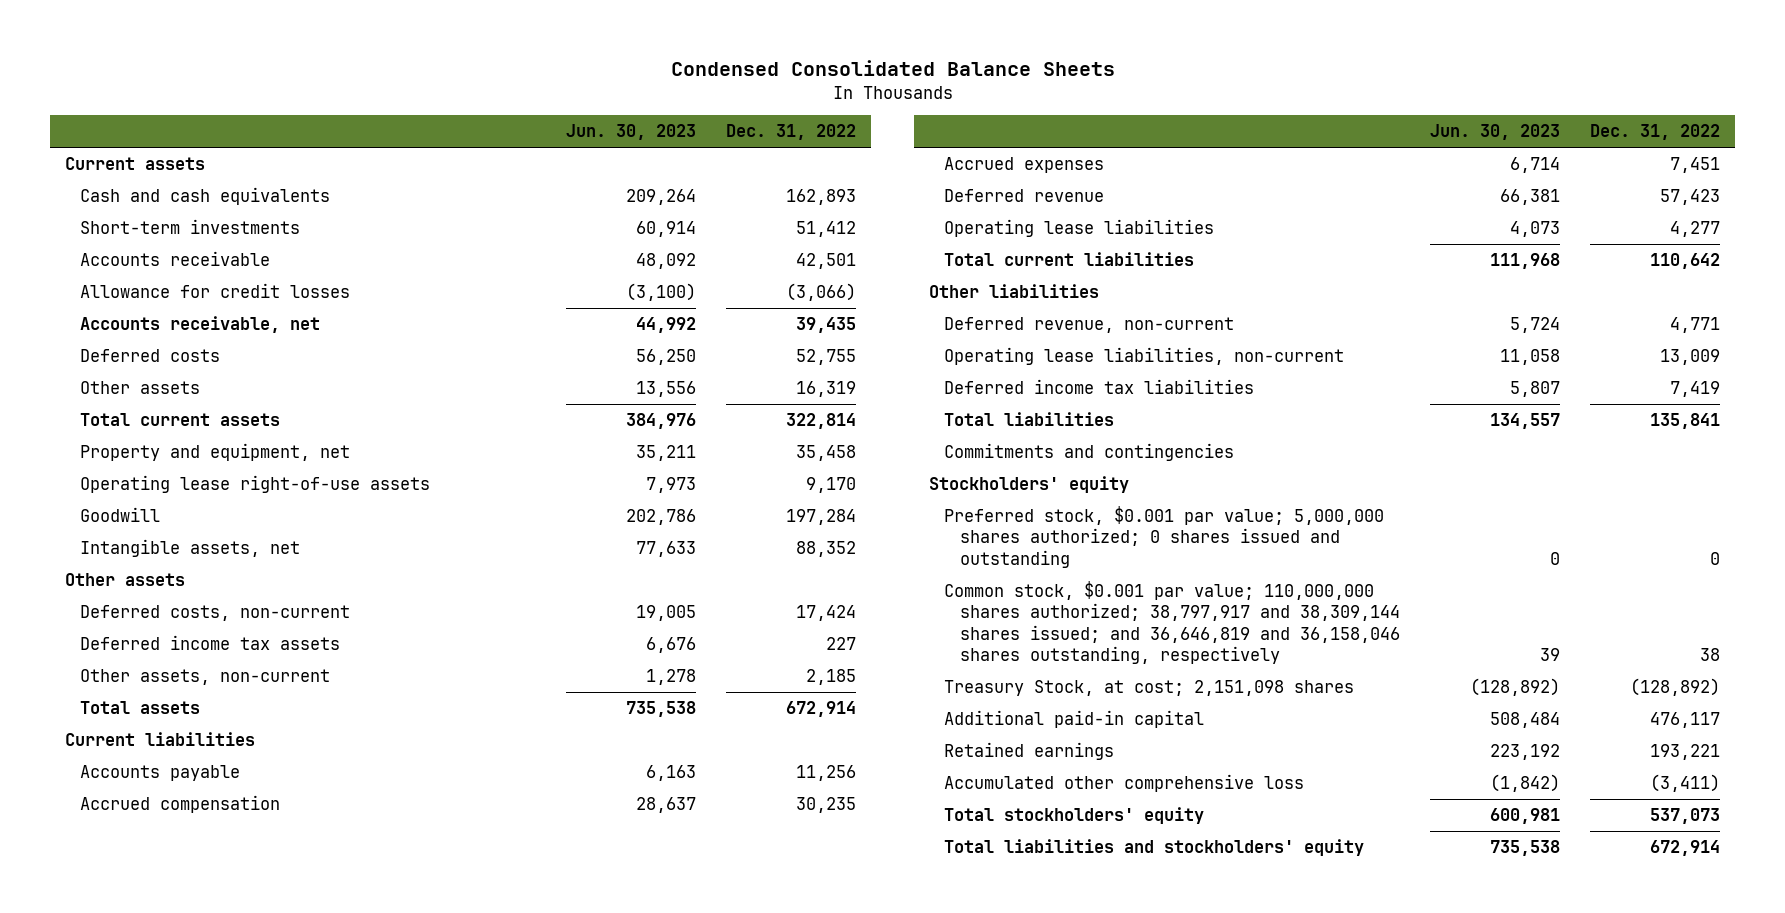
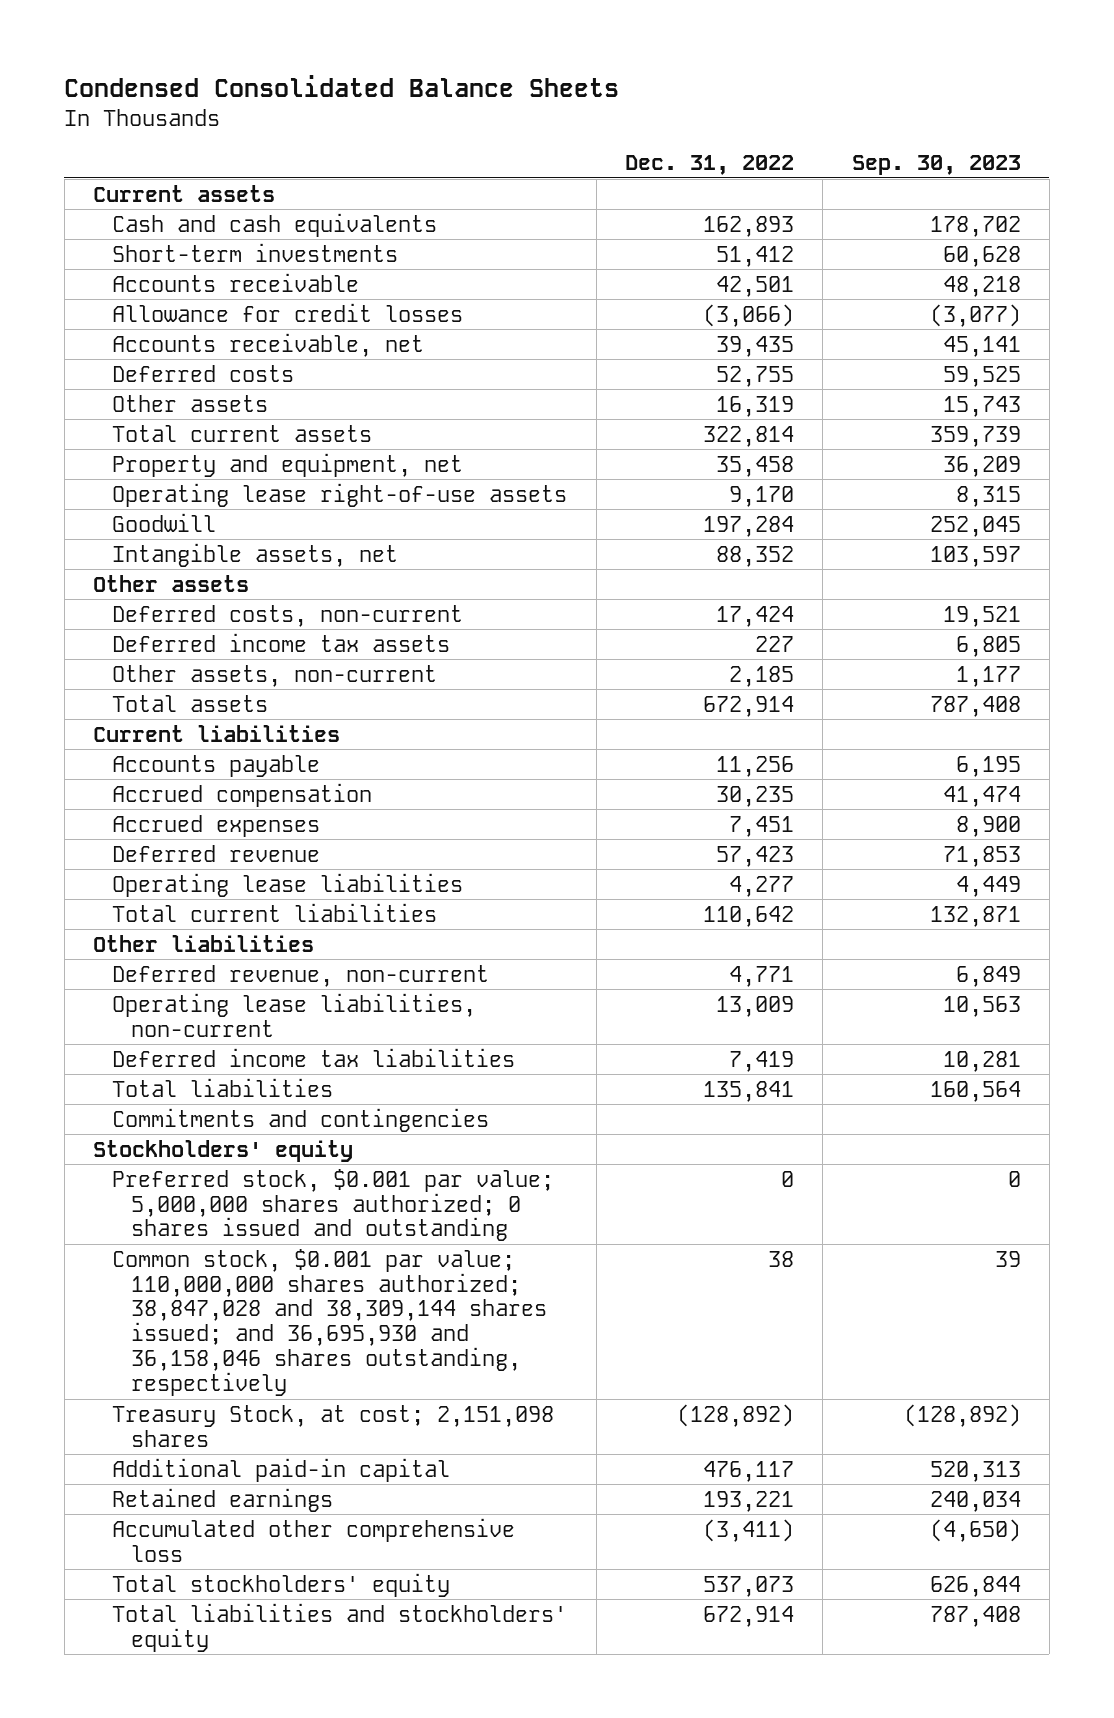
- | Jun. 30, 2023 | Dec. 31, 2022
+ | Dec. 31, 2022 | Sep. 30, 2023
- Common stock, $0.001 par value; 110,000,000 shares authorized; 38,797,917 and 38,309,144 shares issued; and 36,646,819 and 36,158,046 shares outstanding, respectively | 39 | 38
+ Common stock, $0.001 par value; 110,000,000 shares authorized; 38,847,028 and 38,309,144 shares issued; and 36,695,930 and 36,158,046 shares outstanding, respectively | 38 | 39

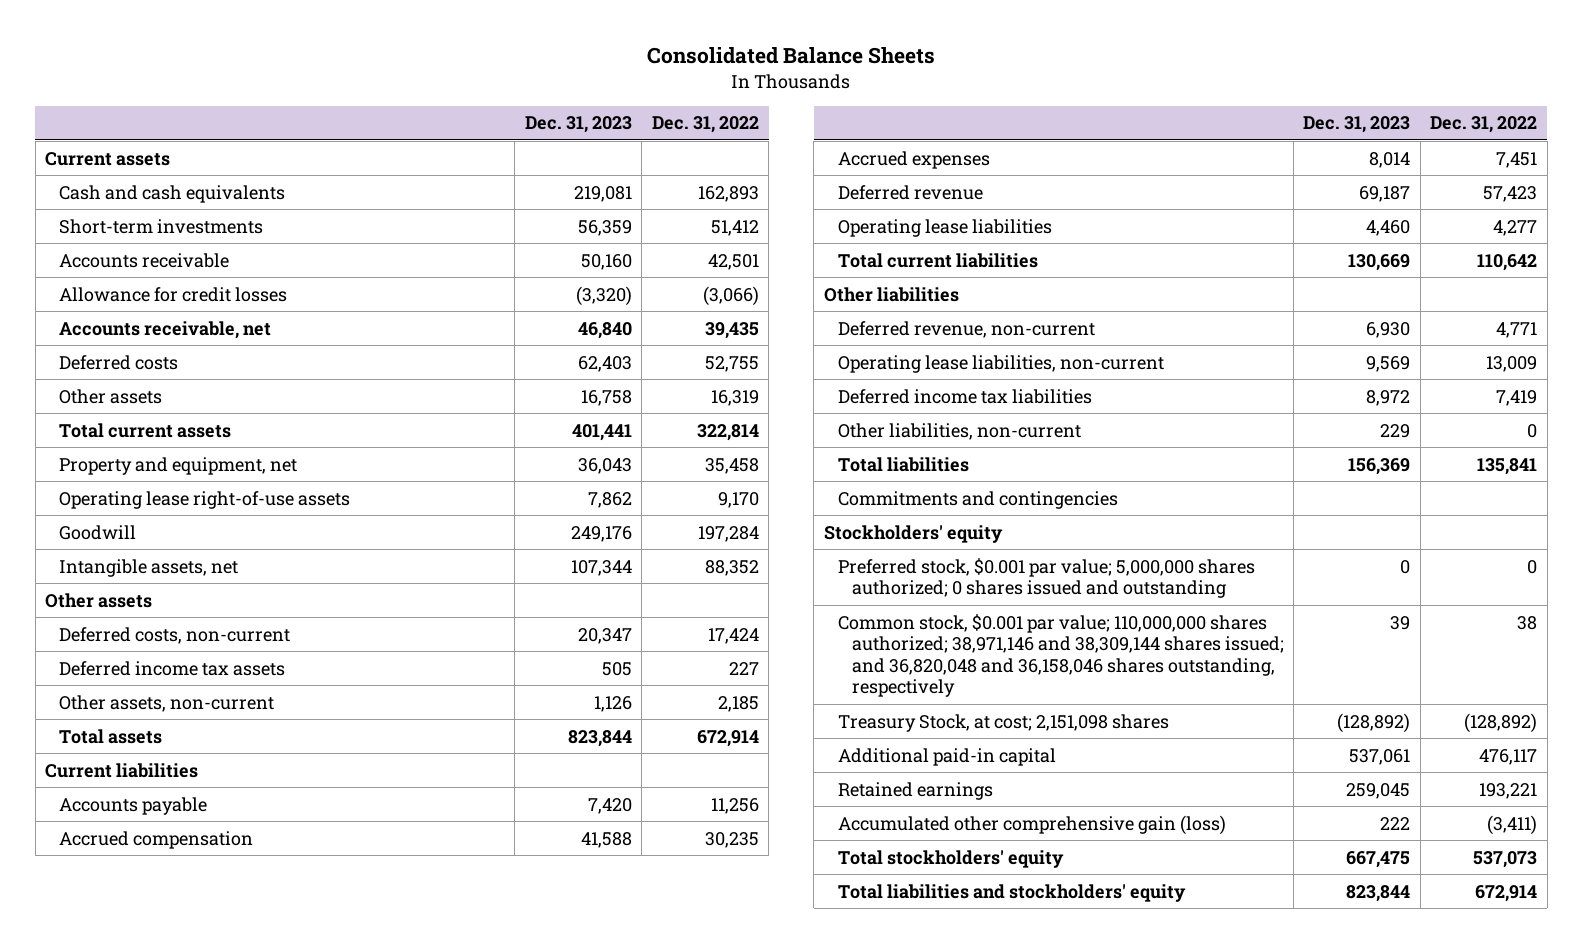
- Condensed Consolidated Balance Sheets
+ Consolidated Balance Sheets
- | Dec. 31, 2022 | Sep. 30, 2023
+ | Dec. 31, 2023 | Dec. 31, 2022
+ Other liabilities, non-current | 229 | 0
- Common stock, $0.001 par value; 110,000,000 shares authorized; 38,847,028 and 38,309,144 shares issued; and 36,695,930 and 36,158,046 shares outstanding, respectively | 38 | 39
+ Common stock, $0.001 par value; 110,000,000 shares authorized; 38,971,146 and 38,309,144 shares issued; and 36,820,048 and 36,158,046 shares outstanding, respectively | 39 | 38
- Accumulated other comprehensive loss | (3,411) | (4,650)
+ Accumulated other comprehensive gain (loss) | 222 | (3,411)

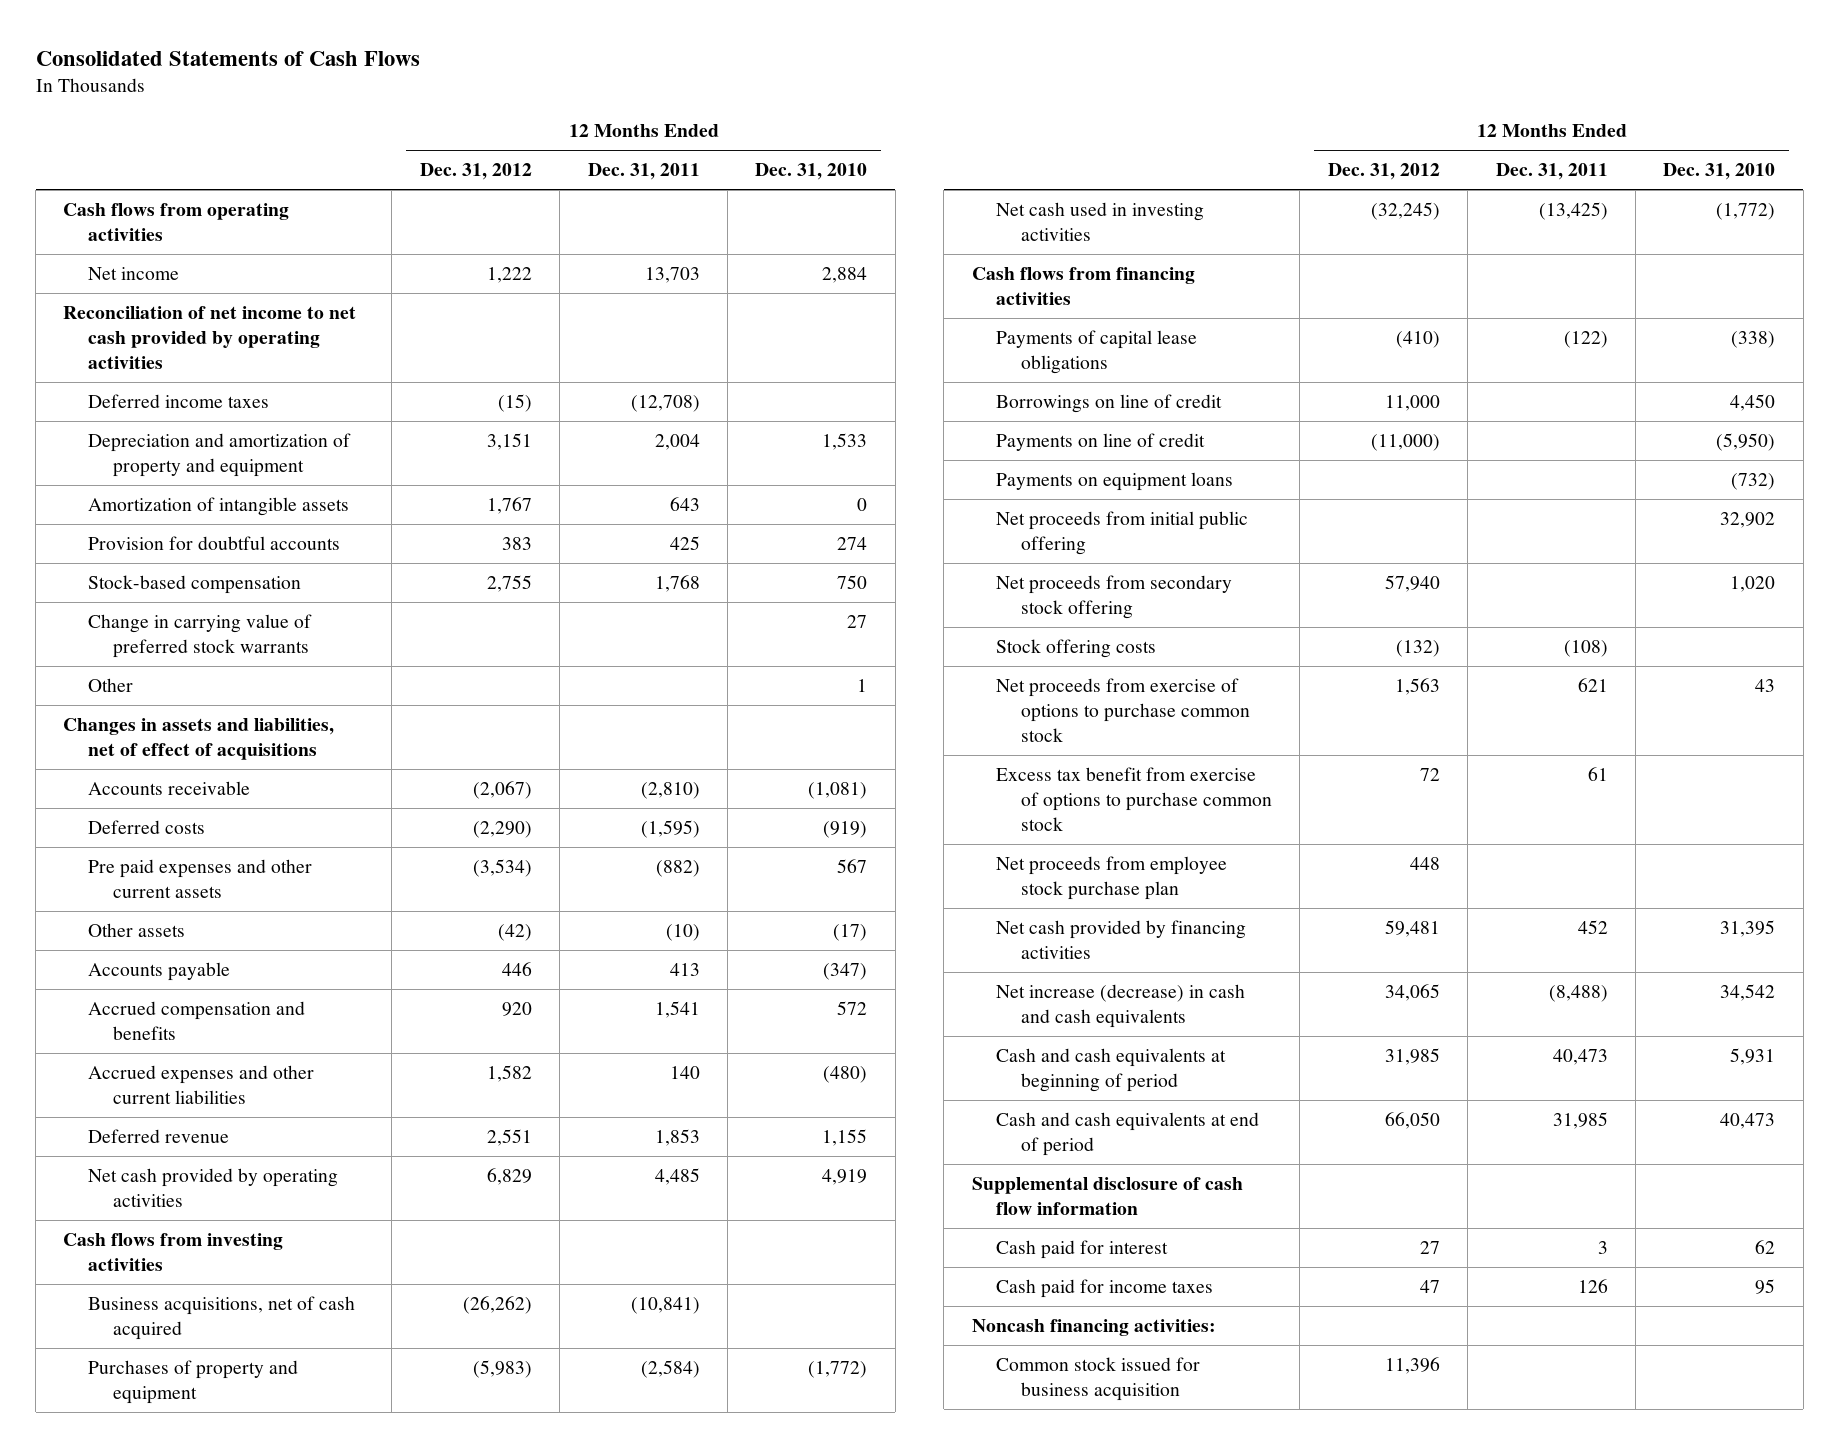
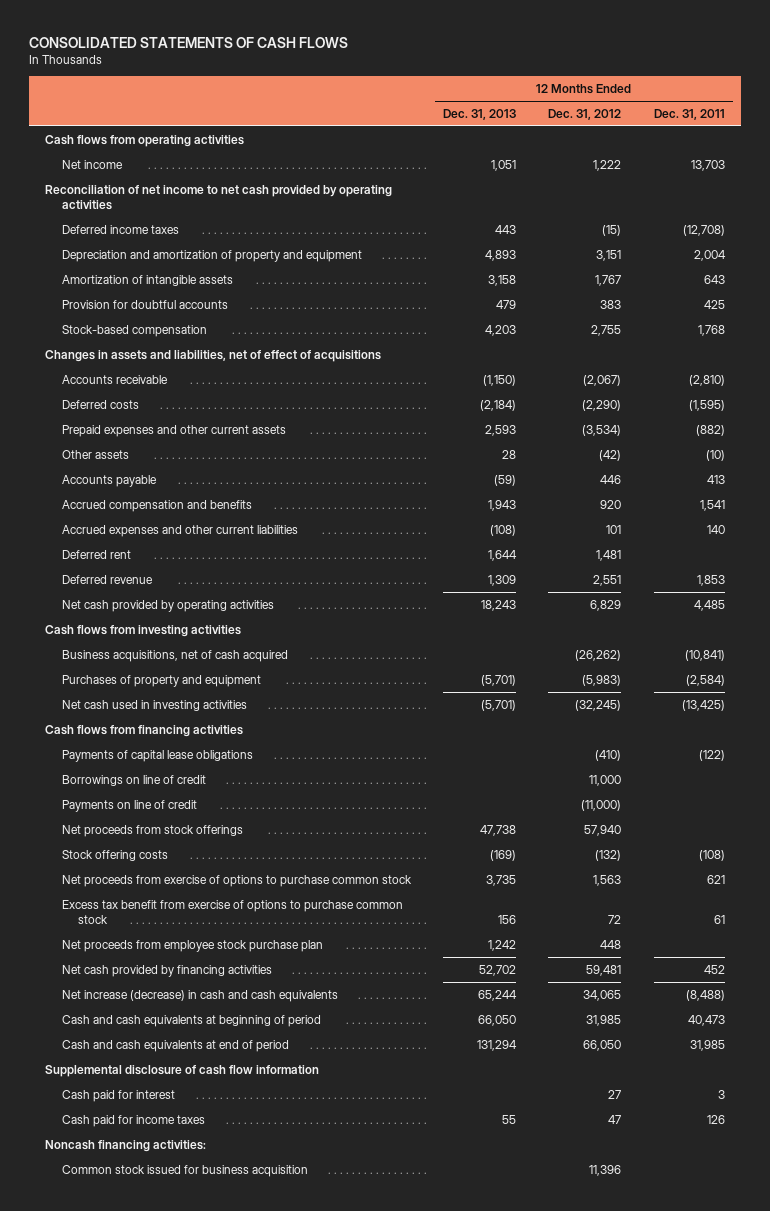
- Consolidated Statements of Cash Flows
+ CONSOLIDATED STATEMENTS OF CASH FLOWS
- | 12 Months Ended Dec. 31, 2012 | 12 Months Ended Dec. 31, 2011 | 12 Months Ended Dec. 31, 2010
+ | 12 Months Ended Dec. 31, 2013 | 12 Months Ended Dec. 31, 2012 | 12 Months Ended Dec. 31, 2011
- Change in carrying value of preferred stock warrants | | | 27
- Other | | | 1
- Pre paid expenses and other current assets | (3,534) | (882) | 567
+ Prepaid expenses and other current assets | 2,593 | (3,534) | (882)
- Accrued expenses and other current liabilities | 1,582 | 140 | (480)
+ Accrued expenses and other current liabilities | (108) | 101 | 140
+ Deferred rent | 1,644 | 1,481 |
- Payments on equipment loans | | | (732)
- Net proceeds from initial public offering | | | 32,902
- Net proceeds from secondary stock offering | 57,940 | | 1,020
+ Net proceeds from stock offerings | 47,738 | 57,940 |

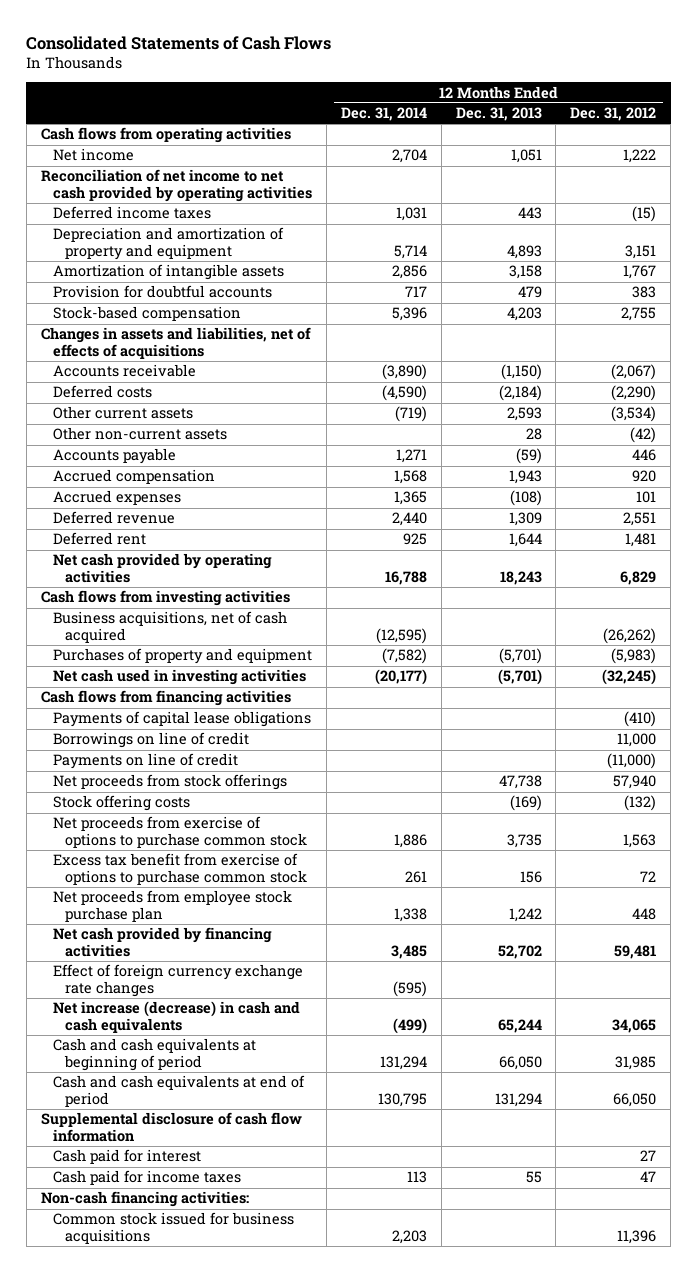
- CONSOLIDATED STATEMENTS OF CASH FLOWS
+ Consolidated Statements of Cash Flows
- | 12 Months Ended Dec. 31, 2013 | 12 Months Ended Dec. 31, 2012 | 12 Months Ended Dec. 31, 2011
+ | 12 Months Ended Dec. 31, 2014 | 12 Months Ended Dec. 31, 2013 | 12 Months Ended Dec. 31, 2012
- Changes in assets and liabilities, net of effect of acquisitions
+ Changes in assets and liabilities, net of effects of acquisitions
- Prepaid expenses and other current assets | 2,593 | (3,534) | (882)
- Other assets | 28 | (42) | (10)
+ Other current assets | (719) | 2,593 | (3,534)
+ Other non-current assets | | 28 | (42)
- Accrued compensation and benefits | 1,943 | 920 | 1,541
- Accrued expenses and other current liabilities | (108) | 101 | 140
+ Accrued compensation | 1,568 | 1,943 | 920
+ Accrued expenses | 1,365 | (108) | 101
moved down: Deferred rent | 925 | 1,644 | 1,481
+ Effect of foreign currency exchange rate changes | (595) | |
- Noncash financing activities:
- Common stock issued for business acquisition | | 11,396 |
+ Non-cash financing activities:
+ Common stock issued for business acquisitions | 2,203 | | 11,396

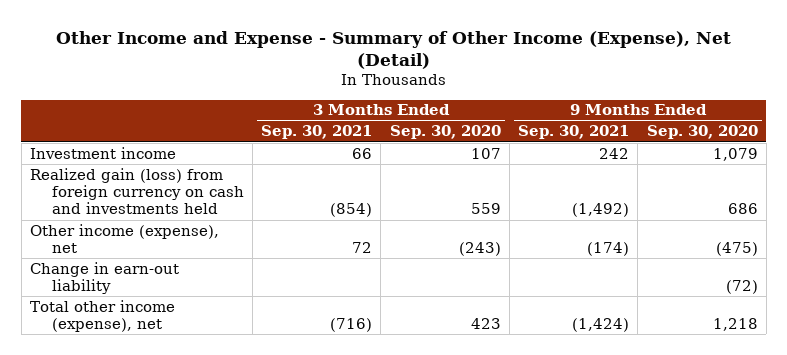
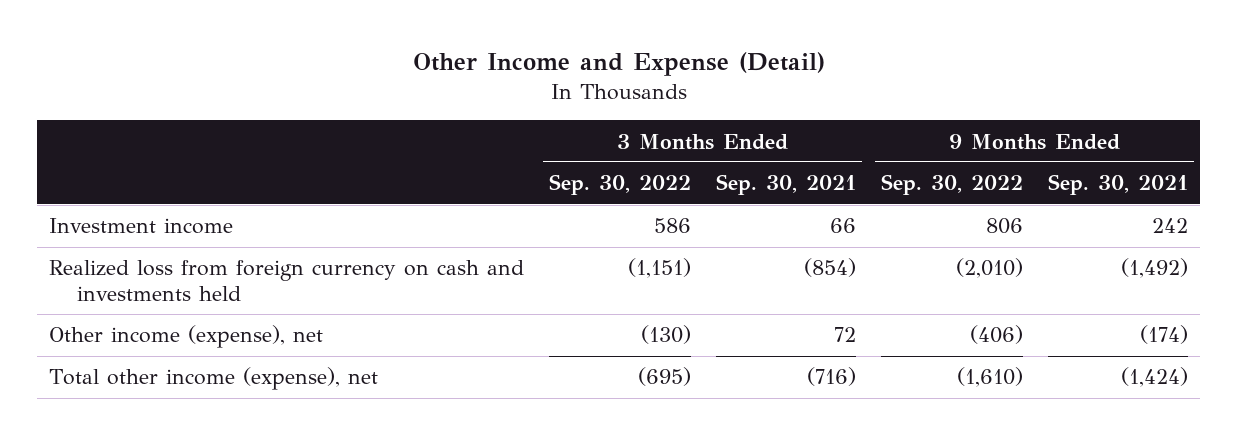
- Other Income and Expense - Summary of Other Income (Expense), Net (Detail)
+ Other Income and Expense (Detail)
- | 3 Months Ended Sep. 30, 2021 | 3 Months Ended Sep. 30, 2020 | 9 Months Ended Sep. 30, 2021 | 9 Months Ended Sep. 30, 2020
+ | 3 Months Ended Sep. 30, 2022 | 3 Months Ended Sep. 30, 2021 | 9 Months Ended Sep. 30, 2022 | 9 Months Ended Sep. 30, 2021
- Realized gain (loss) from foreign currency on cash and investments held | (854) | 559 | (1,492) | 686
+ Realized loss from foreign currency on cash and investments held | (1,151) | (854) | (2,010) | (1,492)
- Change in earn-out liability | | | | (72)

